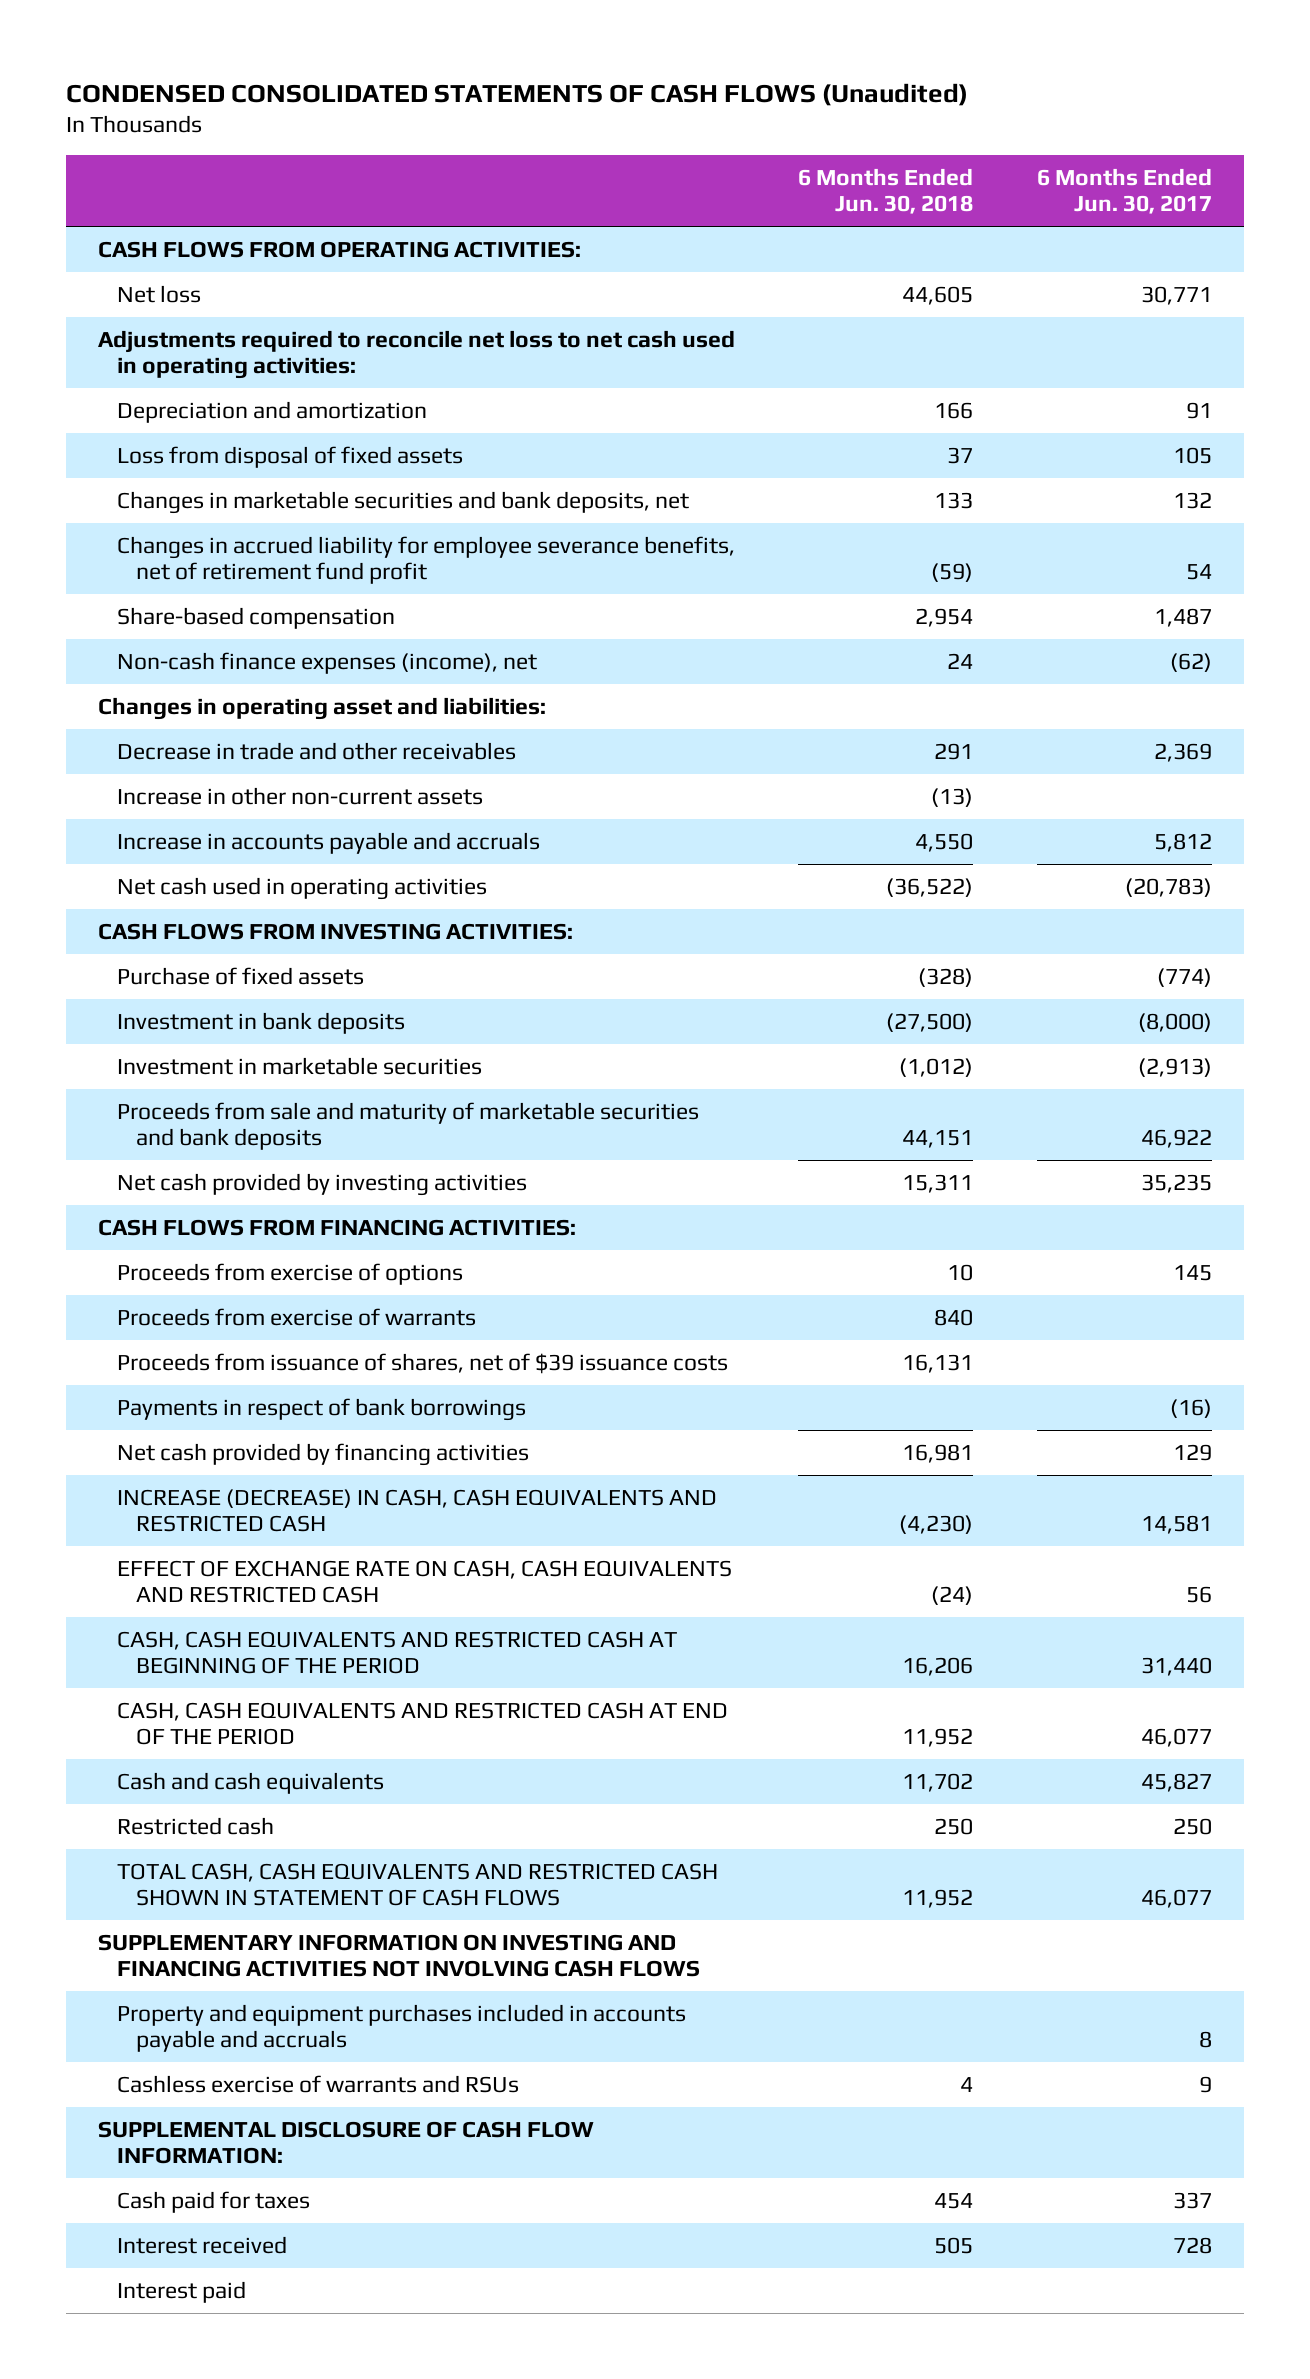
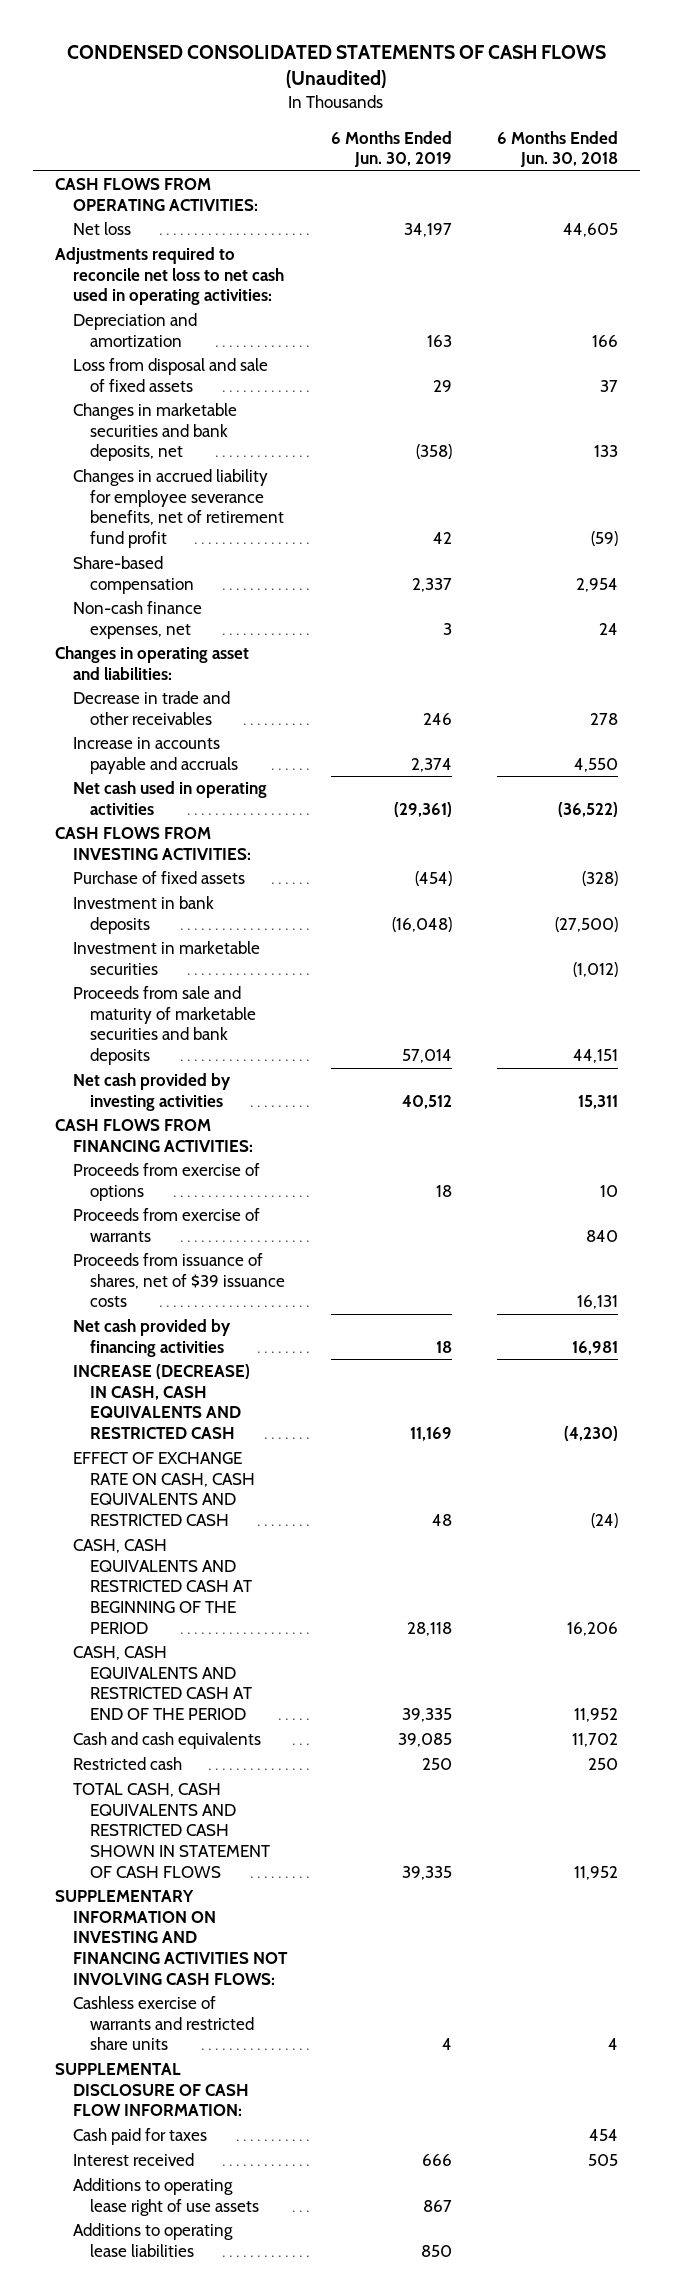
- | 6 Months Ended Jun. 30, 2018 | 6 Months Ended Jun. 30, 2017
+ | 6 Months Ended Jun. 30, 2019 | 6 Months Ended Jun. 30, 2018
- Loss from disposal of fixed assets | 37 | 105
+ Loss from disposal and sale of fixed assets | 29 | 37
- Non-cash finance expenses (income), net | 24 | (62)
+ Non-cash finance expenses, net | 3 | 24
- Decrease in trade and other receivables | 291 | 2,369
- Increase in other non-current assets | (13) |
+ Decrease in trade and other receivables | 246 | 278
- Payments in respect of bank borrowings | | (16)
- SUPPLEMENTARY INFORMATION ON INVESTING AND FINANCING ACTIVITIES NOT INVOLVING CASH FLOWS
- Property and equipment purchases included in accounts payable and accruals | | 8
- Cashless exercise of warrants and RSUs | 4 | 9
+ SUPPLEMENTARY INFORMATION ON INVESTING AND FINANCING ACTIVITIES NOT INVOLVING CASH FLOWS:
+ Cashless exercise of warrants and restricted share units | 4 | 4
- Interest paid
+ Additions to operating lease right of use assets | 867 |
+ Additions to operating lease liabilities | 850 |

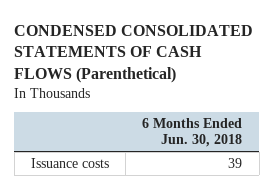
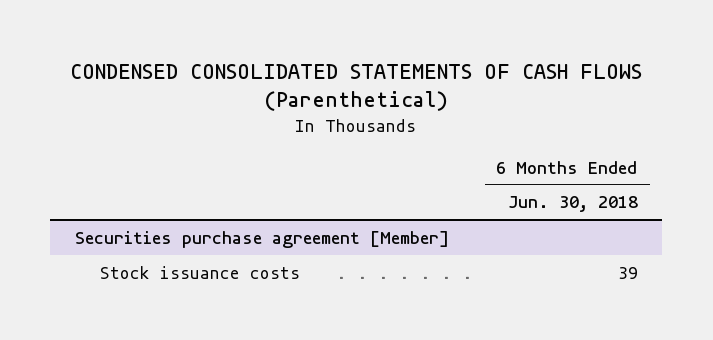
- Issuance costs | 39
+ Securities purchase agreement [Member]
+ Stock issuance costs | 39

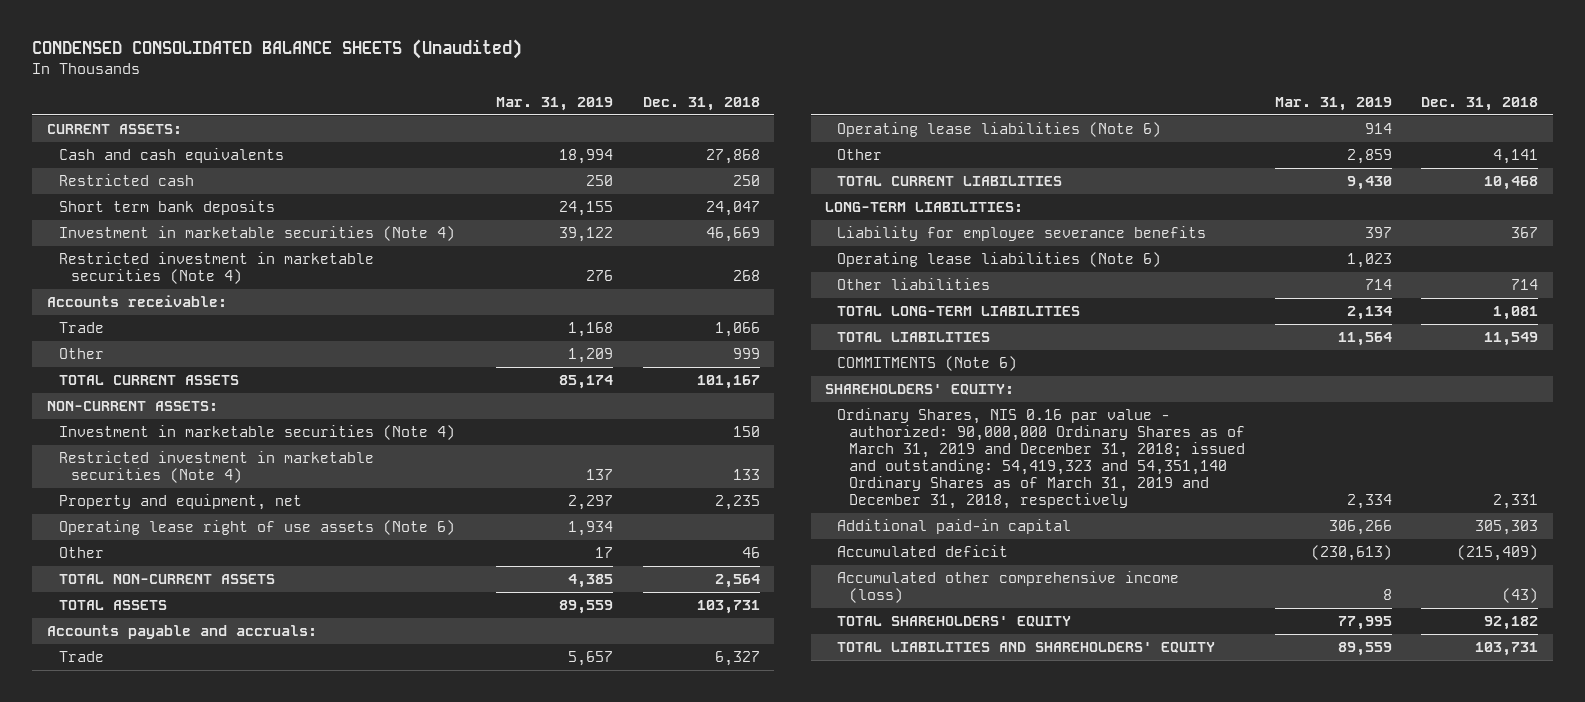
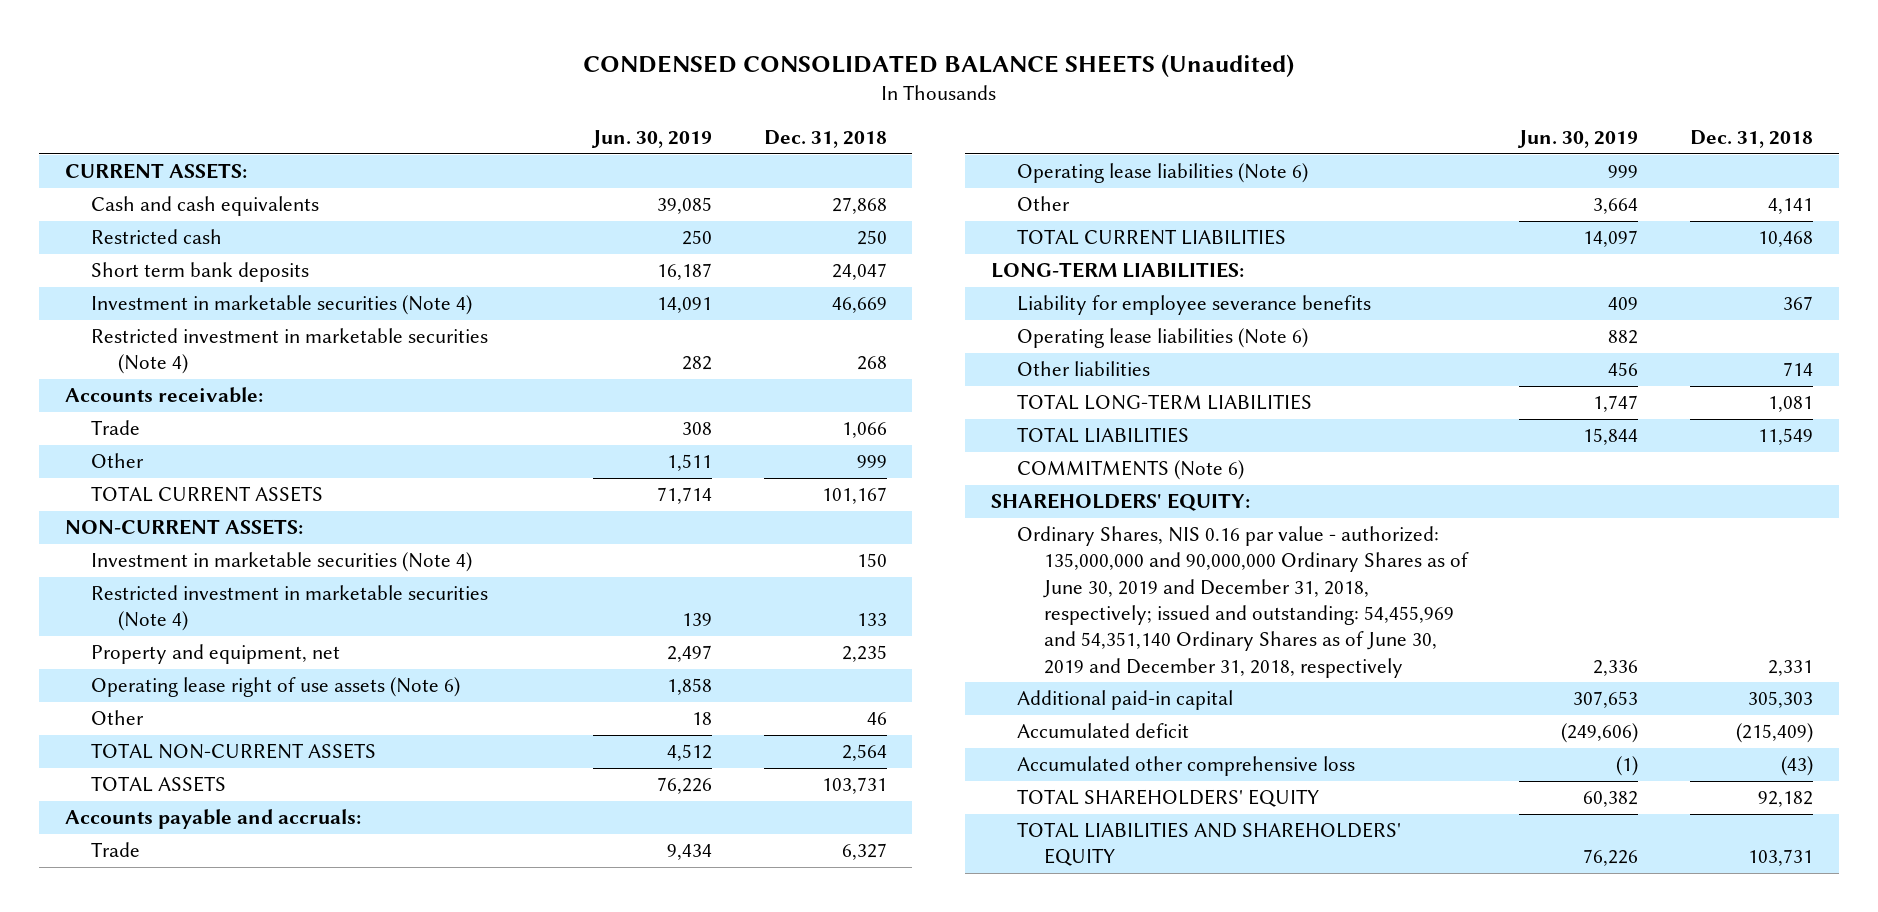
- | Mar. 31, 2019 | Dec. 31, 2018
+ | Jun. 30, 2019 | Dec. 31, 2018
- Ordinary Shares, NIS 0.16 par value - authorized: 90,000,000 Ordinary Shares as of March 31, 2019 and December 31, 2018; issued and outstanding: 54,419,323 and 54,351,140 Ordinary Shares as of March 31, 2019 and December 31, 2018, respectively | 2,334 | 2,331
+ Ordinary Shares, NIS 0.16 par value - authorized: 135,000,000 and 90,000,000 Ordinary Shares as of June 30, 2019 and December 31, 2018, respectively; issued and outstanding: 54,455,969 and 54,351,140 Ordinary Shares as of June 30, 2019 and December 31, 2018, respectively | 2,336 | 2,331
- Accumulated other comprehensive income (loss) | 8 | (43)
+ Accumulated other comprehensive loss | (1) | (43)

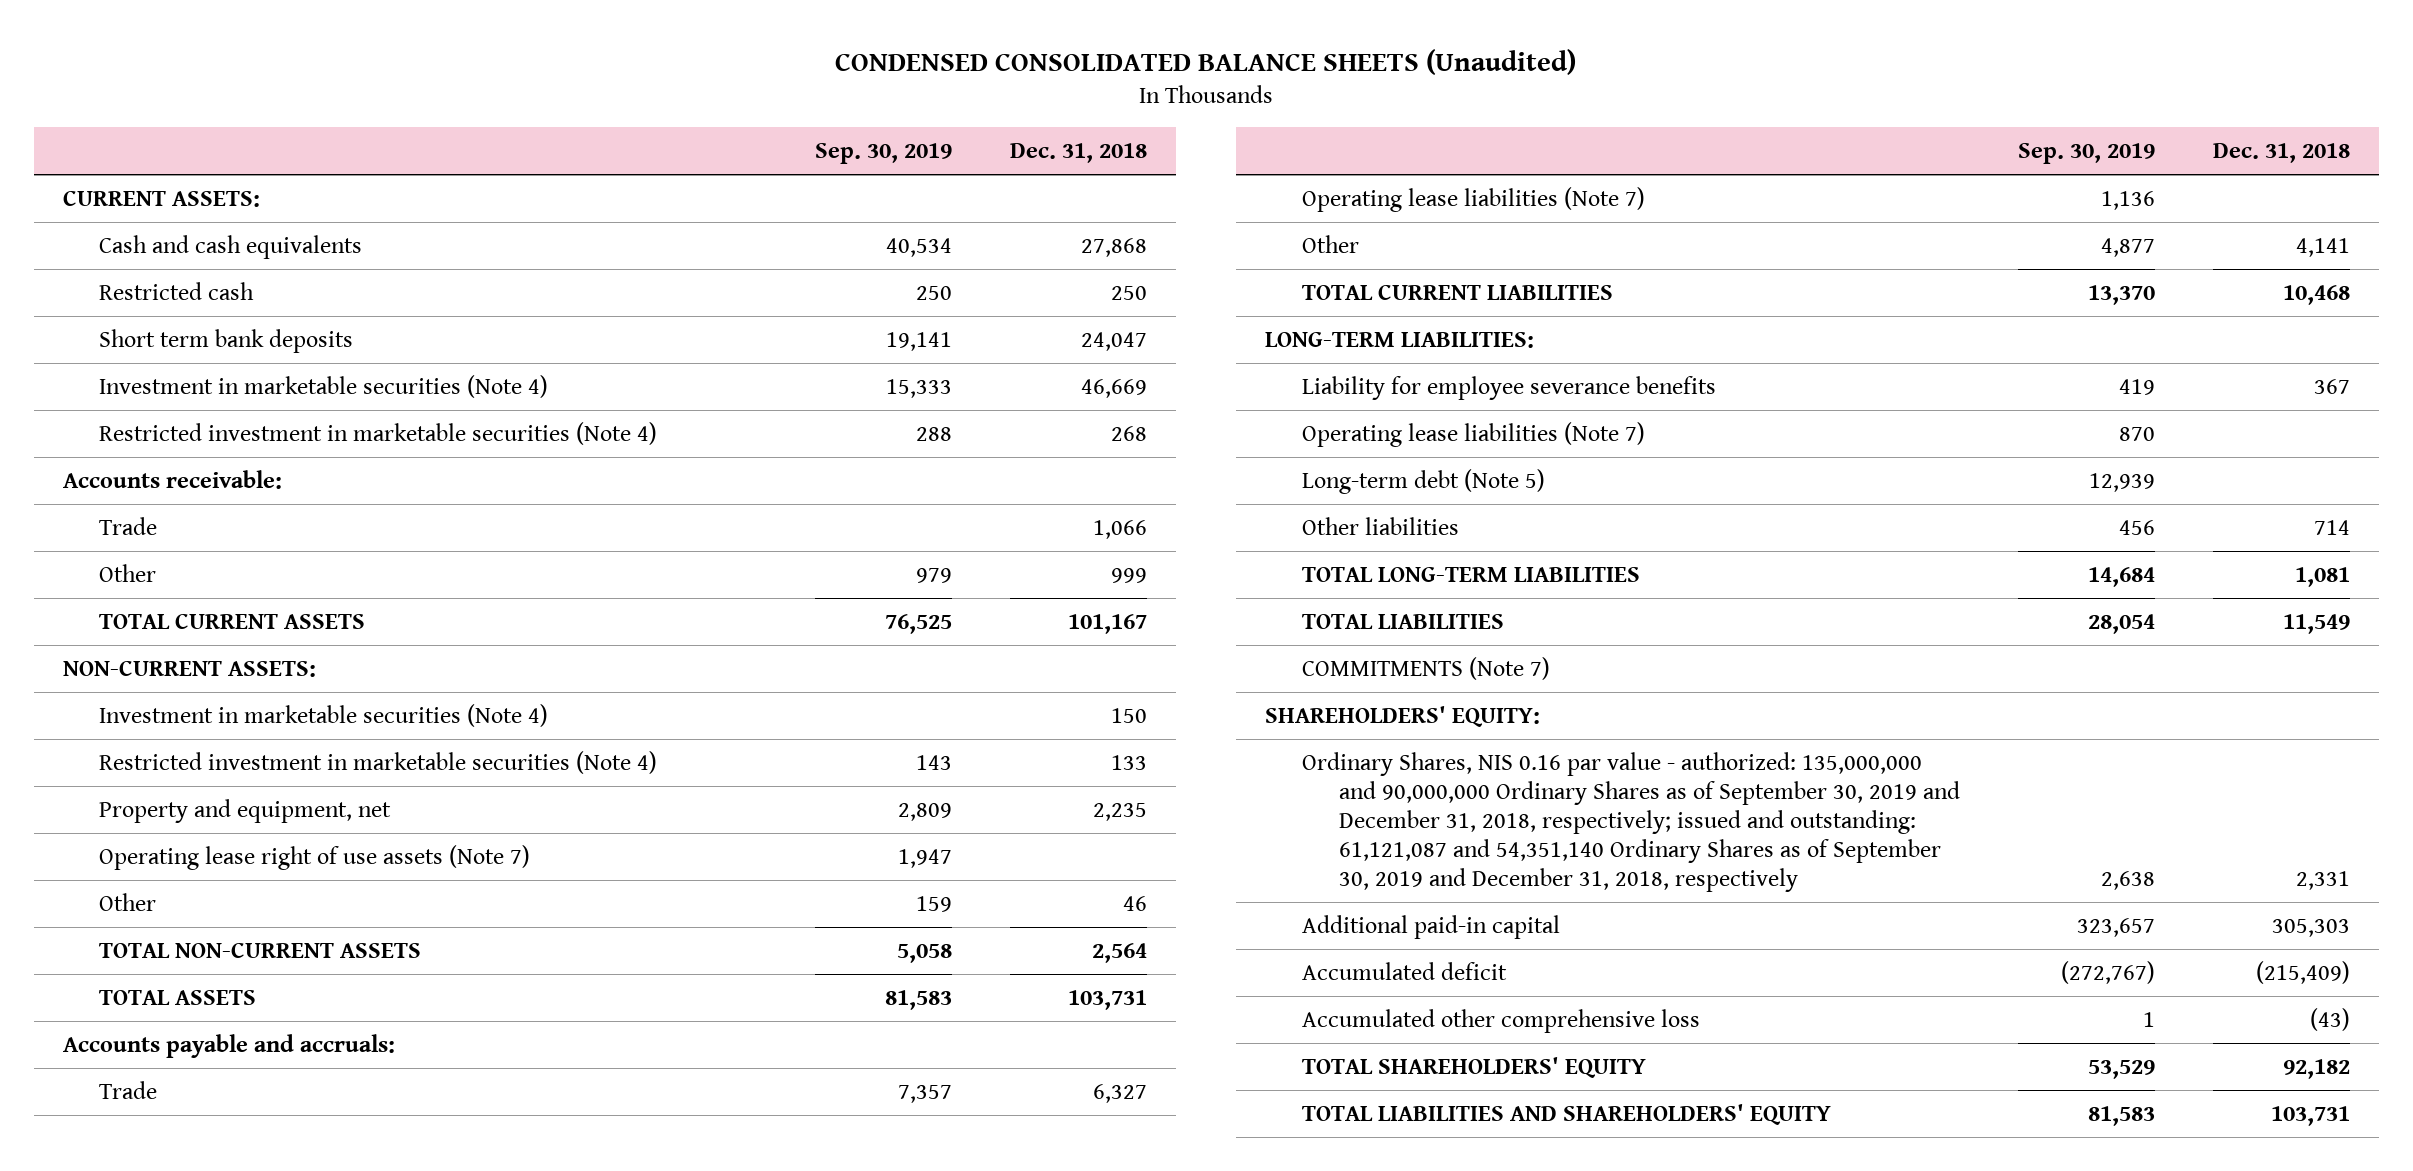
- | Jun. 30, 2019 | Dec. 31, 2018
+ | Sep. 30, 2019 | Dec. 31, 2018
- Operating lease right of use assets (Note 6) | 1,858 |
+ Operating lease right of use assets (Note 7) | 1,947 |
- Operating lease liabilities (Note 6) | 999 |
+ Operating lease liabilities (Note 7) | 1,136 |
- Operating lease liabilities (Note 6) | 882 |
+ Operating lease liabilities (Note 7) | 870 |
+ Long-term debt (Note 5) | 12,939 |
- COMMITMENTS (Note 6)
+ COMMITMENTS (Note 7)
- Ordinary Shares, NIS 0.16 par value - authorized: 135,000,000 and 90,000,000 Ordinary Shares as of June 30, 2019 and December 31, 2018, respectively; issued and outstanding: 54,455,969 and 54,351,140 Ordinary Shares as of June 30, 2019 and December 31, 2018, respectively | 2,336 | 2,331
+ Ordinary Shares, NIS 0.16 par value - authorized: 135,000,000 and 90,000,000 Ordinary Shares as of September 30, 2019 and December 31, 2018, respectively; issued and outstanding: 61,121,087 and 54,351,140 Ordinary Shares as of September 30, 2019 and December 31, 2018, respectively | 2,638 | 2,331

